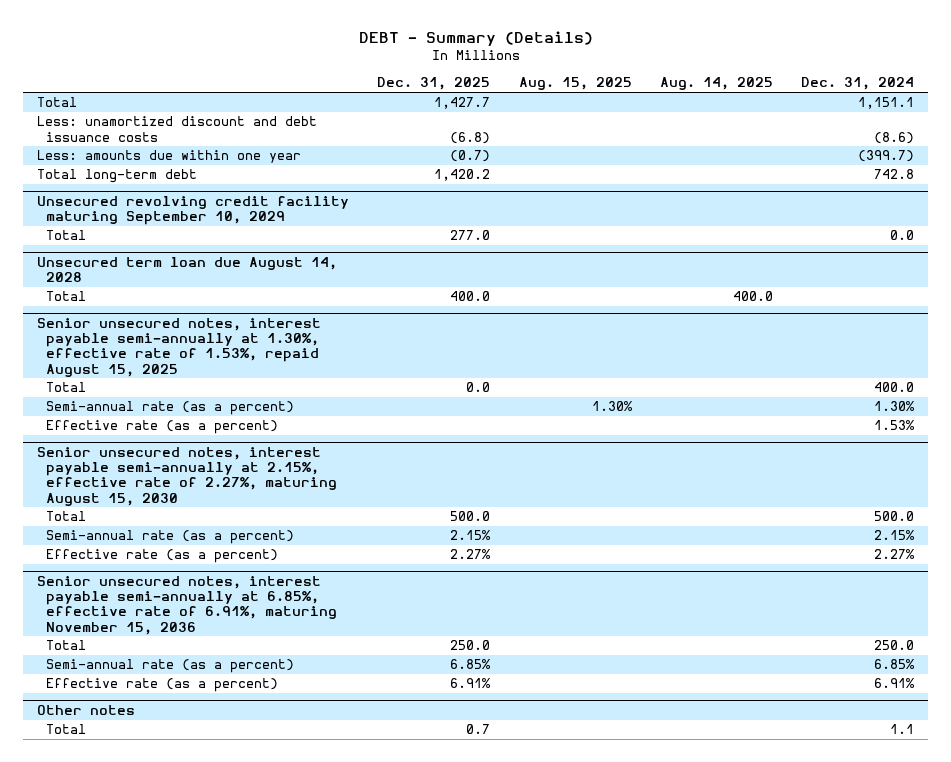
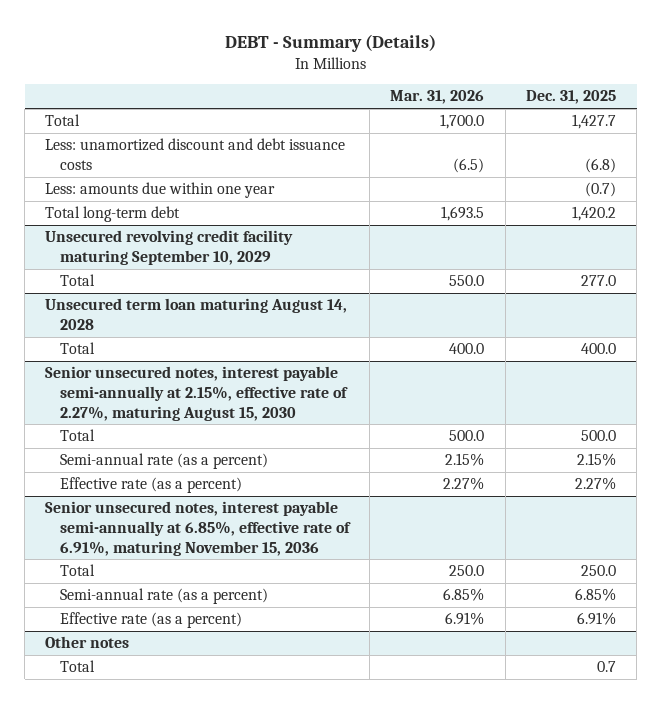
- | Dec. 31, 2025 | Aug. 15, 2025 | Aug. 14, 2025 | Dec. 31, 2024
+ | Mar. 31, 2026 | Dec. 31, 2025
- Unsecured term loan due August 14, 2028
+ Unsecured term loan maturing August 14, 2028
- Senior unsecured notes, interest payable semi-annually at 1.30%, effective rate of 1.53%, repaid August 15, 2025
- Total | 0.0 | | | 400.0
- Semi-annual rate (as a percent) | | 1.30% | | 1.30%
- Effective rate (as a percent) | | | | 1.53%

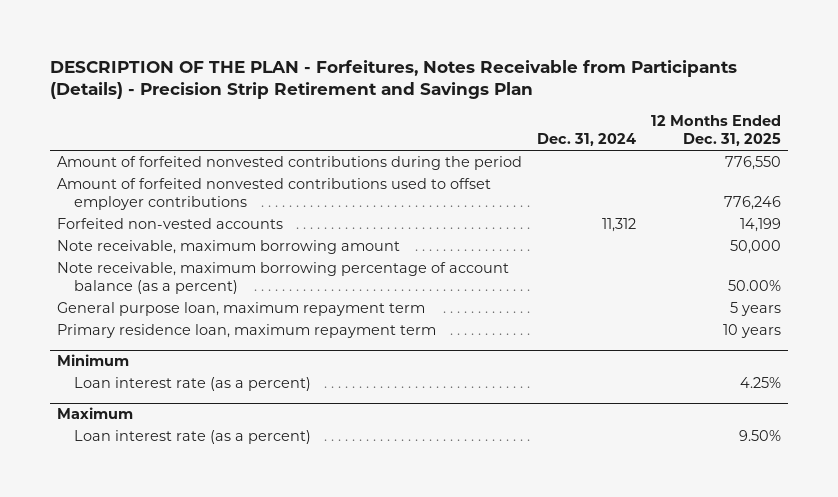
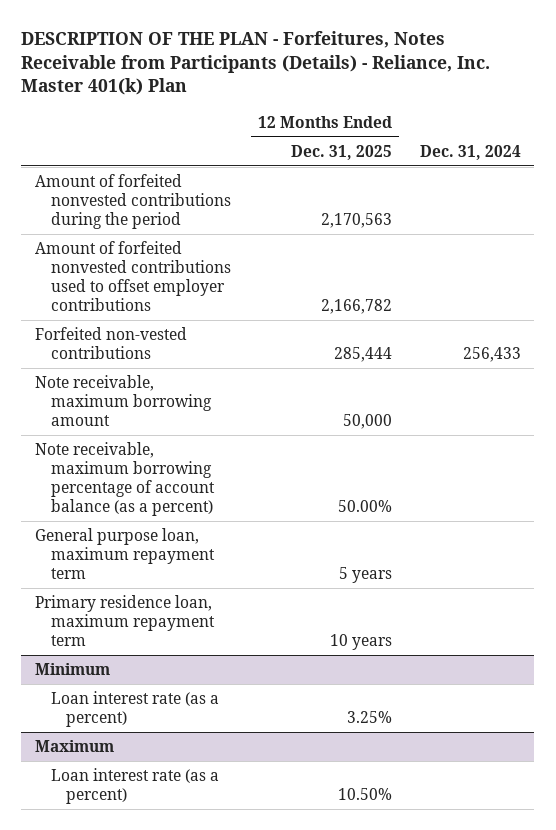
- DESCRIPTION OF THE PLAN - Forfeitures, Notes Receivable from Participants (Details) - Precision Strip Retirement and Savings Plan
+ DESCRIPTION OF THE PLAN - Forfeitures, Notes Receivable from Participants (Details) - Reliance, Inc. Master 401(k) Plan
- | Dec. 31, 2024 | 12 Months Ended Dec. 31, 2025
+ | 12 Months Ended Dec. 31, 2025 | Dec. 31, 2024
- Amount of forfeited nonvested contributions during the period | | 776,550
- Amount of forfeited nonvested contributions used to offset employer contributions | | 776,246
- Forfeited non-vested accounts | 11,312 | 14,199
+ Amount of forfeited nonvested contributions during the period | 2,170,563 |
+ Amount of forfeited nonvested contributions used to offset employer contributions | 2,166,782 |
+ Forfeited non-vested contributions | 285,444 | 256,433
@ Minimum
- Loan interest rate (as a percent) | | 4.25%
+ Loan interest rate (as a percent) | 3.25% |
@ Maximum
- Loan interest rate (as a percent) | | 9.50%
+ Loan interest rate (as a percent) | 10.50% |

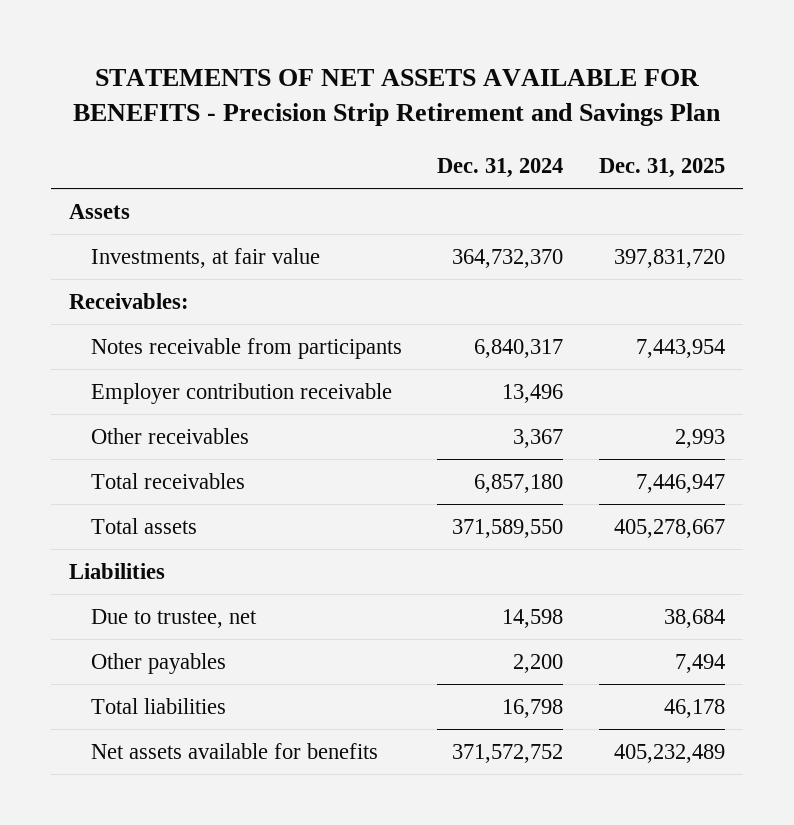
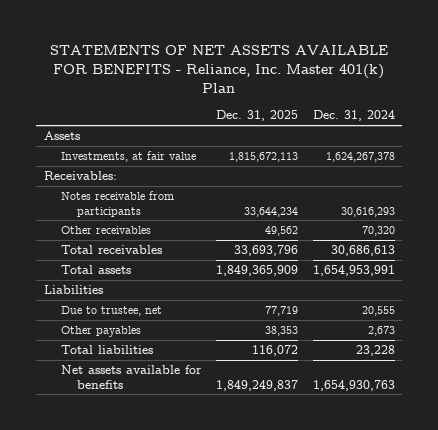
- STATEMENTS OF NET ASSETS AVAILABLE FOR BENEFITS - Precision Strip Retirement and Savings Plan
+ STATEMENTS OF NET ASSETS AVAILABLE FOR BENEFITS - Reliance, Inc. Master 401(k) Plan
- | Dec. 31, 2024 | Dec. 31, 2025
+ | Dec. 31, 2025 | Dec. 31, 2024
- Investments, at fair value | 364,732,370 | 397,831,720
+ Investments, at fair value | 1,815,672,113 | 1,624,267,378
- Notes receivable from participants | 6,840,317 | 7,443,954
- Employer contribution receivable | 13,496 |
- Other receivables | 3,367 | 2,993
- Total receivables | 6,857,180 | 7,446,947
- Total assets | 371,589,550 | 405,278,667
+ Notes receivable from participants | 33,644,234 | 30,616,293
+ Other receivables | 49,562 | 70,320
+ Total receivables | 33,693,796 | 30,686,613
+ Total assets | 1,849,365,909 | 1,654,953,991
- Due to trustee, net | 14,598 | 38,684
- Other payables | 2,200 | 7,494
- Total liabilities | 16,798 | 46,178
- Net assets available for benefits | 371,572,752 | 405,232,489
+ Due to trustee, net | 77,719 | 20,555
+ Other payables | 38,353 | 2,673
+ Total liabilities | 116,072 | 23,228
+ Net assets available for benefits | 1,849,249,837 | 1,654,930,763

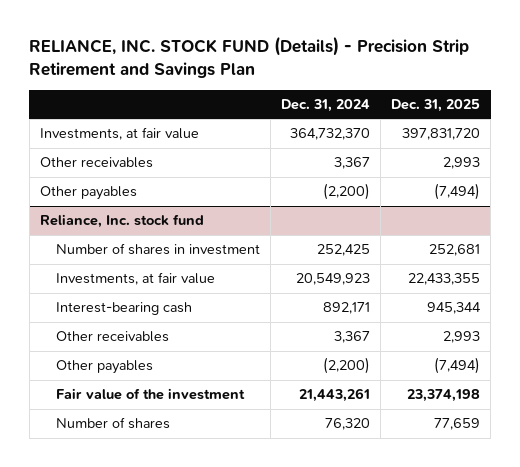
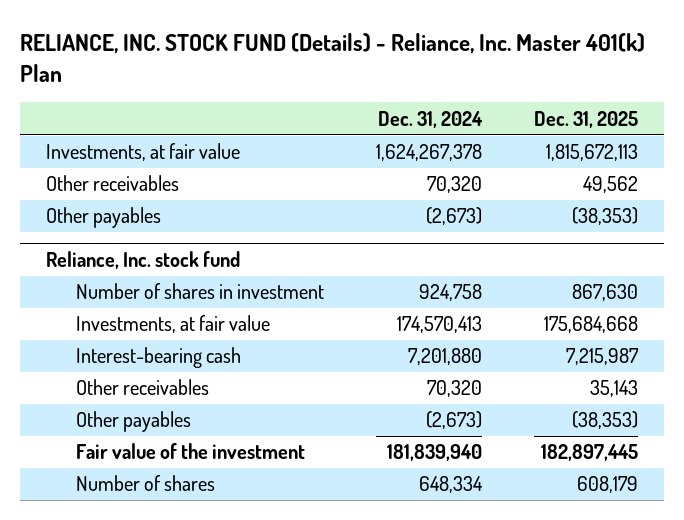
- RELIANCE, INC. STOCK FUND (Details) - Precision Strip Retirement and Savings Plan
+ RELIANCE, INC. STOCK FUND (Details) - Reliance, Inc. Master 401(k) Plan
- Investments, at fair value | 364,732,370 | 397,831,720
- Other receivables | 3,367 | 2,993
- Other payables | (2,200) | (7,494)
+ Investments, at fair value | 1,624,267,378 | 1,815,672,113
+ Other receivables | 70,320 | 49,562
+ Other payables | (2,673) | (38,353)
@ Reliance, Inc. stock fund
- Number of shares in investment | 252,425 | 252,681
- Investments, at fair value | 20,549,923 | 22,433,355
- Interest-bearing cash | 892,171 | 945,344
- Other receivables | 3,367 | 2,993
- Other payables | (2,200) | (7,494)
- Fair value of the investment | 21,443,261 | 23,374,198
- Number of shares | 76,320 | 77,659
+ Number of shares in investment | 924,758 | 867,630
+ Investments, at fair value | 174,570,413 | 175,684,668
+ Interest-bearing cash | 7,201,880 | 7,215,987
+ Other receivables | 70,320 | 35,143
+ Other payables | (2,673) | (38,353)
+ Fair value of the investment | 181,839,940 | 182,897,445
+ Number of shares | 648,334 | 608,179

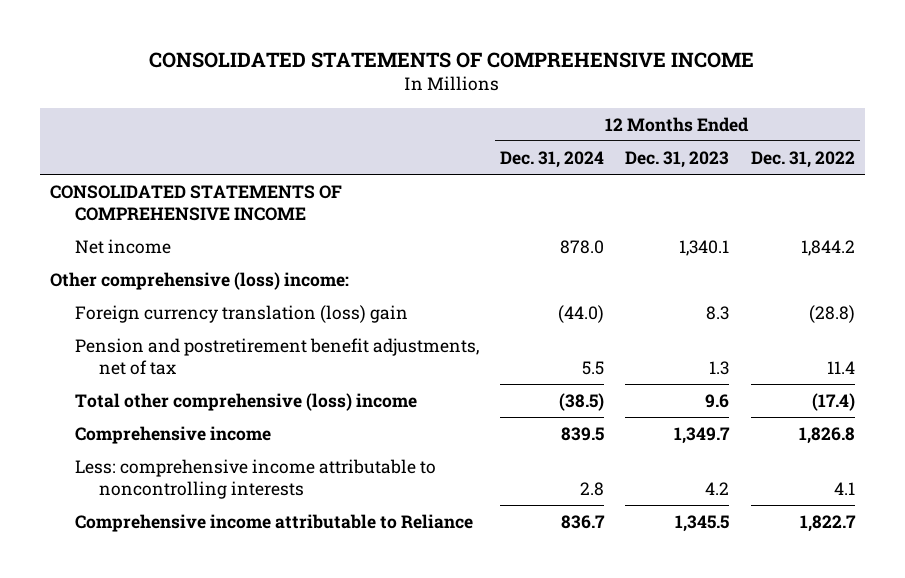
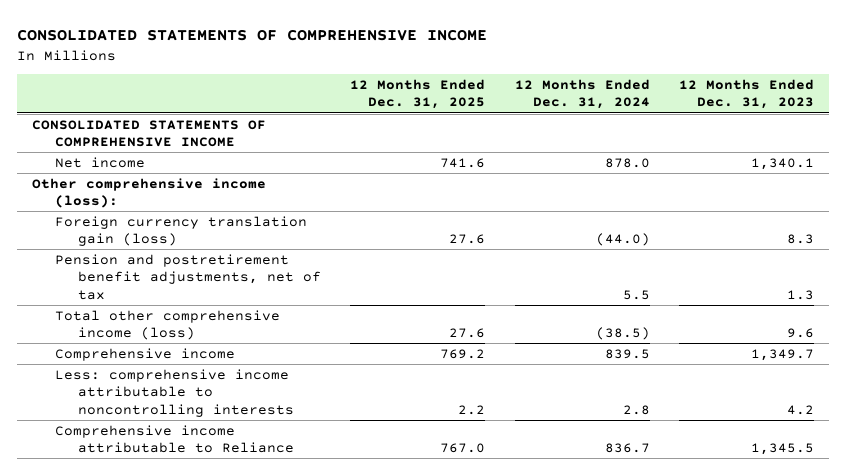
- | 12 Months Ended Dec. 31, 2024 | 12 Months Ended Dec. 31, 2023 | 12 Months Ended Dec. 31, 2022
+ | 12 Months Ended Dec. 31, 2025 | 12 Months Ended Dec. 31, 2024 | 12 Months Ended Dec. 31, 2023
- Other comprehensive (loss) income:
- Foreign currency translation (loss) gain | (44.0) | 8.3 | (28.8)
+ Other comprehensive income (loss):
+ Foreign currency translation gain (loss) | 27.6 | (44.0) | 8.3
- Total other comprehensive (loss) income | (38.5) | 9.6 | (17.4)
+ Total other comprehensive income (loss) | 27.6 | (38.5) | 9.6

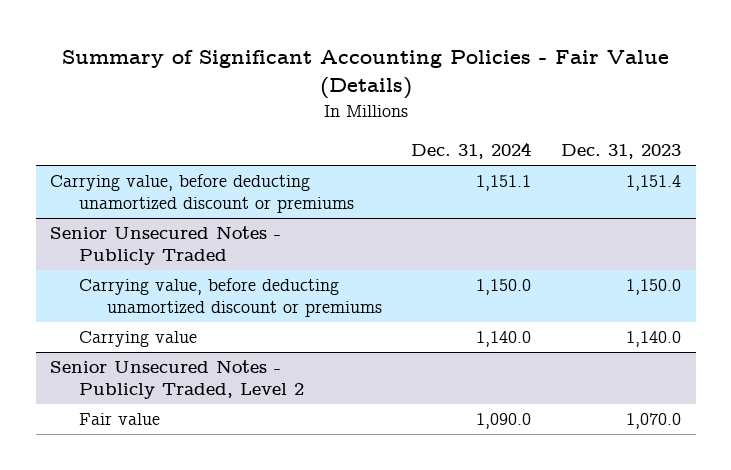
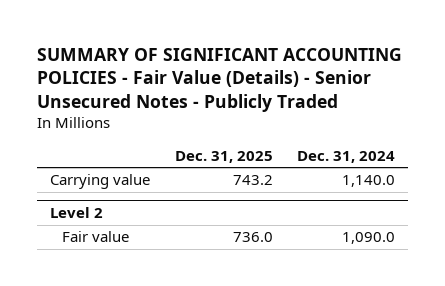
- Summary of Significant Accounting Policies - Fair Value (Details)
+ SUMMARY OF SIGNIFICANT ACCOUNTING POLICIES - Fair Value (Details) - Senior Unsecured Notes - Publicly Traded
- | Dec. 31, 2024 | Dec. 31, 2023
+ | Dec. 31, 2025 | Dec. 31, 2024
- Carrying value, before deducting unamortized discount or premiums | 1,151.1 | 1,151.4
- Senior Unsecured Notes - Publicly Traded
- Carrying value, before deducting unamortized discount or premiums | 1,150.0 | 1,150.0
- Senior Unsecured Notes - Publicly Traded, Level 2
+ Level 2

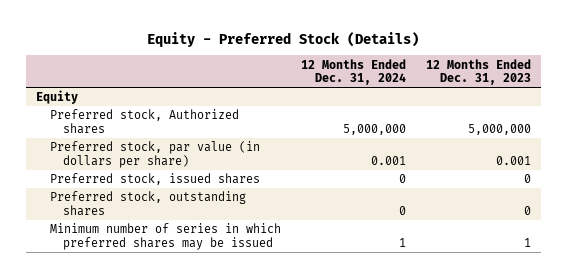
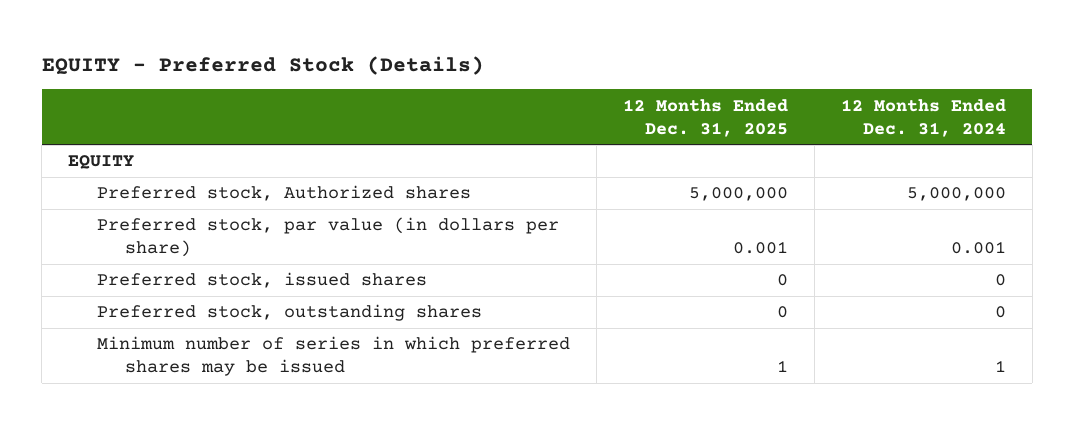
- Equity - Preferred Stock (Details)
+ EQUITY - Preferred Stock (Details)
- | 12 Months Ended Dec. 31, 2024 | 12 Months Ended Dec. 31, 2023
+ | 12 Months Ended Dec. 31, 2025 | 12 Months Ended Dec. 31, 2024
- Equity
+ EQUITY

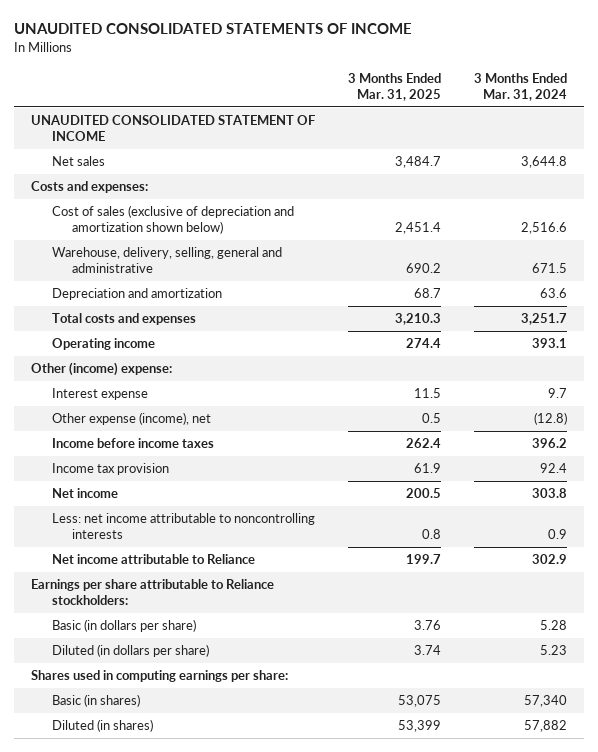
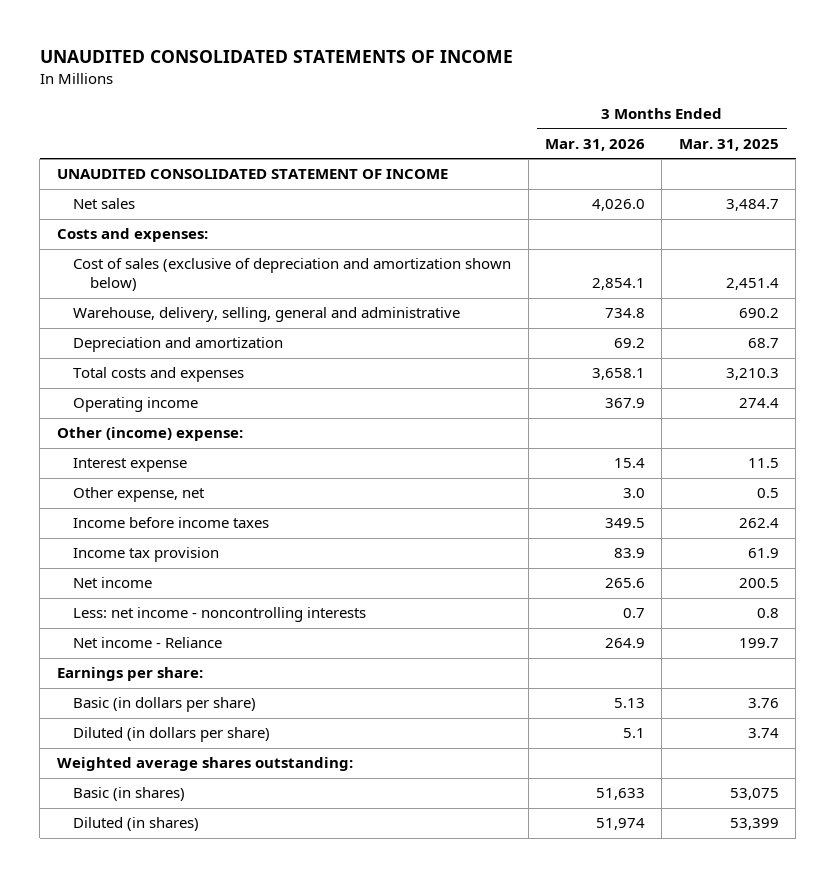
- | 3 Months Ended Mar. 31, 2025 | 3 Months Ended Mar. 31, 2024
+ | 3 Months Ended Mar. 31, 2026 | 3 Months Ended Mar. 31, 2025
- Other expense (income), net | 0.5 | (12.8)
+ Other expense, net | 3.0 | 0.5
- Less: net income attributable to noncontrolling interests | 0.8 | 0.9
- Net income attributable to Reliance | 199.7 | 302.9
- Earnings per share attributable to Reliance stockholders:
+ Less: net income - noncontrolling interests | 0.7 | 0.8
+ Net income - Reliance | 264.9 | 199.7
+ Earnings per share:
- Shares used in computing earnings per share:
+ Weighted average shares outstanding:

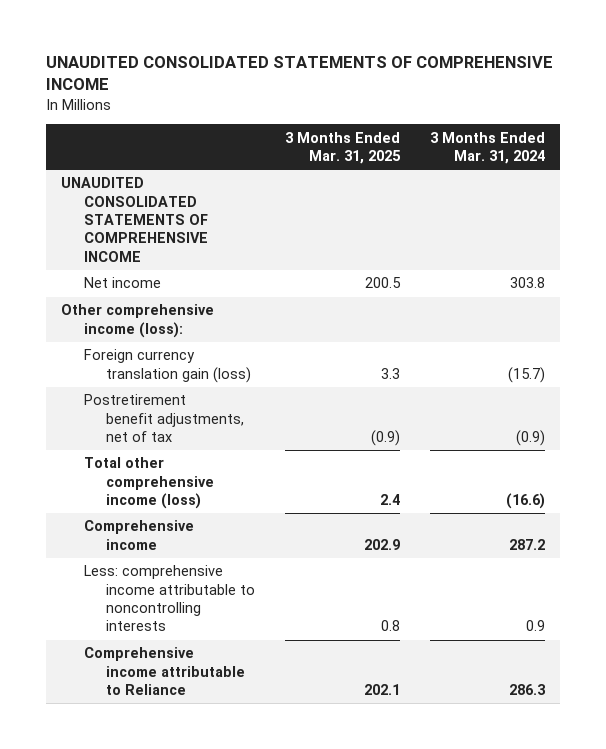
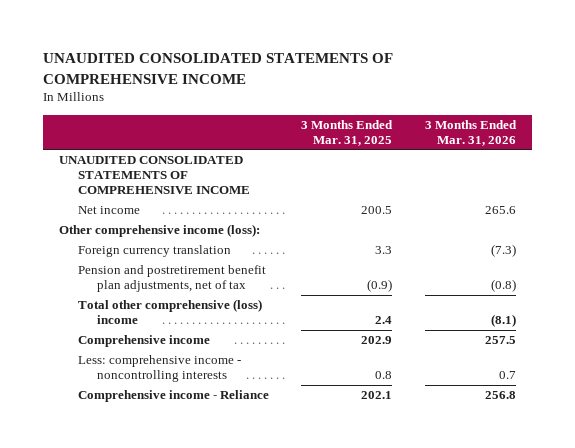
- | 3 Months Ended Mar. 31, 2025 | 3 Months Ended Mar. 31, 2024
+ | 3 Months Ended Mar. 31, 2025 | 3 Months Ended Mar. 31, 2026
- Foreign currency translation gain (loss) | 3.3 | (15.7)
- Postretirement benefit adjustments, net of tax | (0.9) | (0.9)
- Total other comprehensive income (loss) | 2.4 | (16.6)
+ Foreign currency translation | 3.3 | (7.3)
+ Pension and postretirement benefit plan adjustments, net of tax | (0.9) | (0.8)
+ Total other comprehensive (loss) income | 2.4 | (8.1)
- Less: comprehensive income attributable to noncontrolling interests | 0.8 | 0.9
- Comprehensive income attributable to Reliance | 202.1 | 286.3
+ Less: comprehensive income - noncontrolling interests | 0.8 | 0.7
+ Comprehensive income - Reliance | 202.1 | 256.8

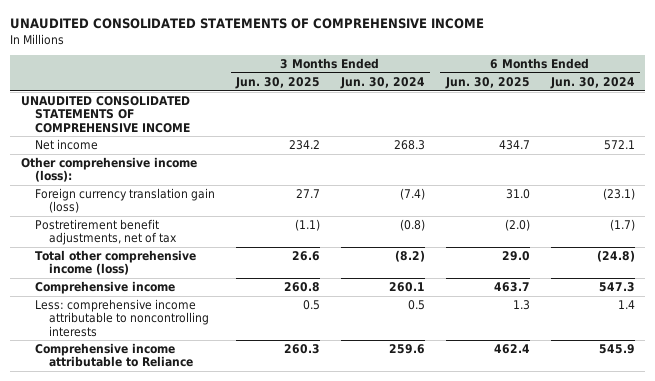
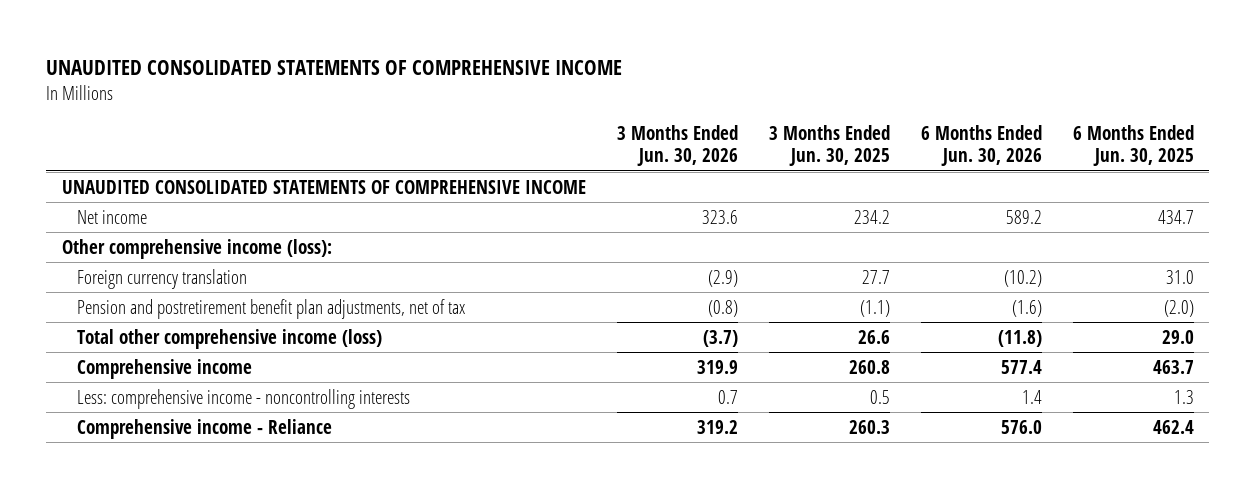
- | 3 Months Ended Jun. 30, 2025 | 3 Months Ended Jun. 30, 2024 | 6 Months Ended Jun. 30, 2025 | 6 Months Ended Jun. 30, 2024
+ | 3 Months Ended Jun. 30, 2026 | 3 Months Ended Jun. 30, 2025 | 6 Months Ended Jun. 30, 2026 | 6 Months Ended Jun. 30, 2025
- Foreign currency translation gain (loss) | 27.7 | (7.4) | 31.0 | (23.1)
- Postretirement benefit adjustments, net of tax | (1.1) | (0.8) | (2.0) | (1.7)
+ Foreign currency translation | (2.9) | 27.7 | (10.2) | 31.0
+ Pension and postretirement benefit plan adjustments, net of tax | (0.8) | (1.1) | (1.6) | (2.0)
- Less: comprehensive income attributable to noncontrolling interests | 0.5 | 0.5 | 1.3 | 1.4
- Comprehensive income attributable to Reliance | 260.3 | 259.6 | 462.4 | 545.9
+ Less: comprehensive income - noncontrolling interests | 0.7 | 0.5 | 1.4 | 1.3
+ Comprehensive income - Reliance | 319.2 | 260.3 | 576.0 | 462.4

